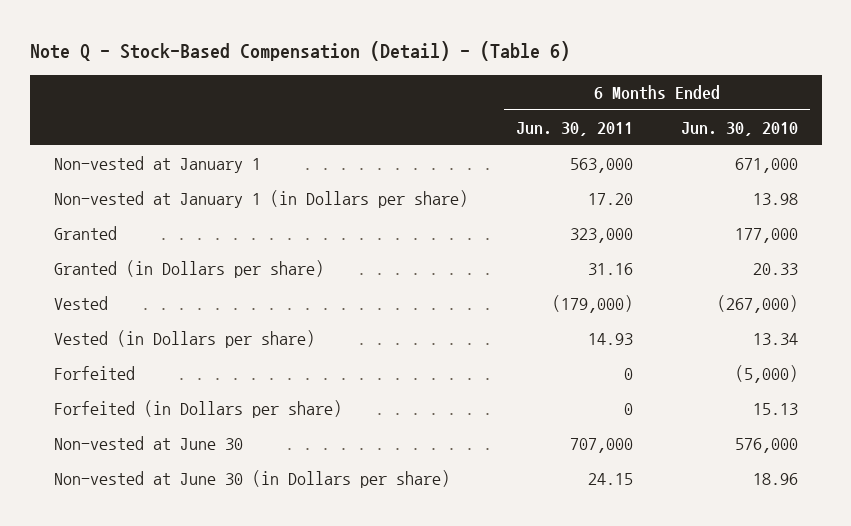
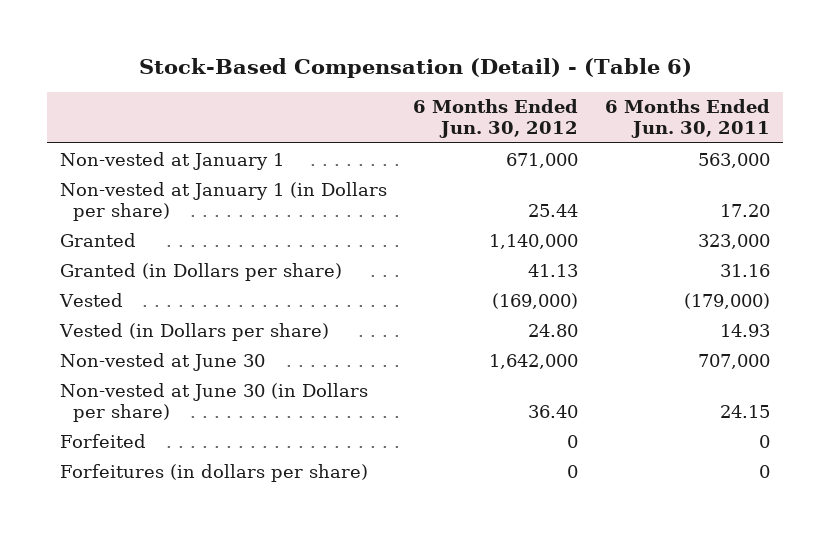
- Note Q - Stock-Based Compensation (Detail) - (Table 6)
+ Stock-Based Compensation (Detail) - (Table 6)
- | 6 Months Ended Jun. 30, 2011 | 6 Months Ended Jun. 30, 2010
+ | 6 Months Ended Jun. 30, 2012 | 6 Months Ended Jun. 30, 2011
- Forfeited (in Dollars per share) | 0 | 15.13
moved down: Forfeited | 0 | 0
+ Forfeitures (in dollars per share) | 0 | 0

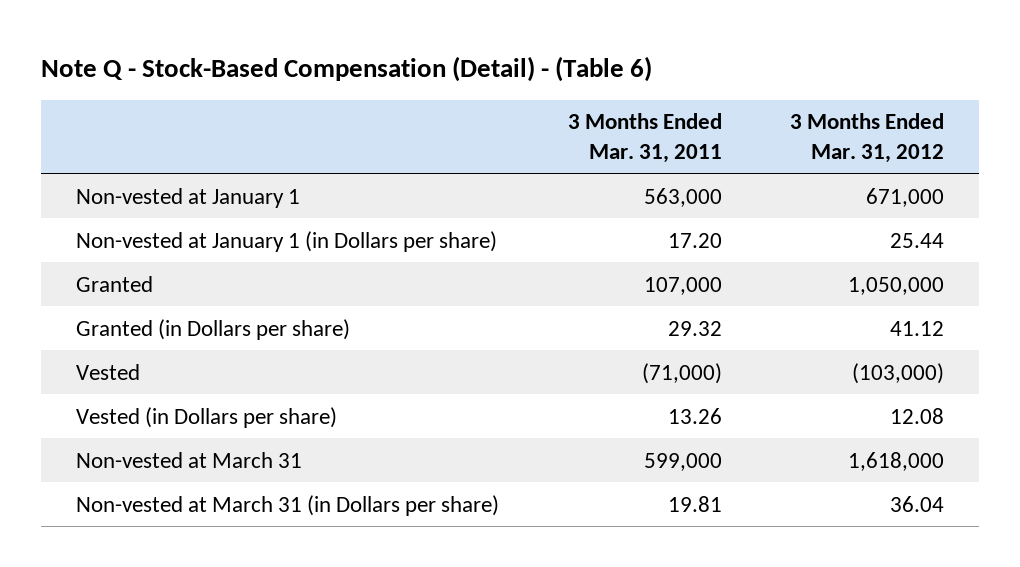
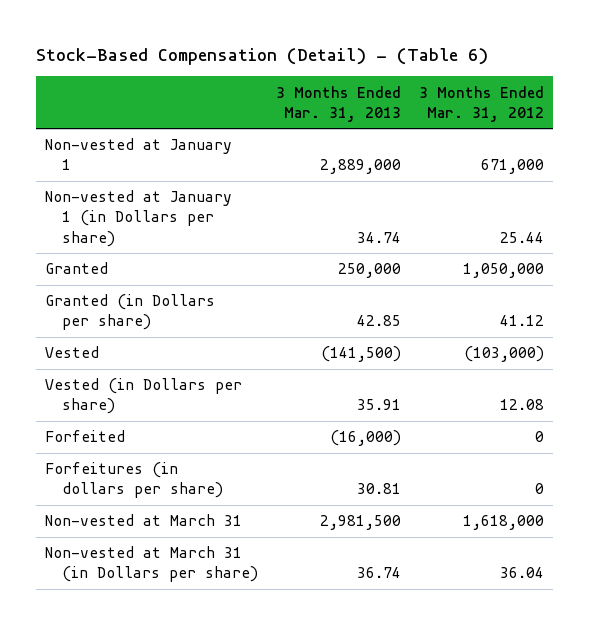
- Note Q - Stock-Based Compensation (Detail) - (Table 6)
+ Stock-Based Compensation (Detail) - (Table 6)
- | 3 Months Ended Mar. 31, 2011 | 3 Months Ended Mar. 31, 2012
+ | 3 Months Ended Mar. 31, 2013 | 3 Months Ended Mar. 31, 2012
+ Forfeited | (16,000) | 0
+ Forfeitures (in dollars per share) | 30.81 | 0

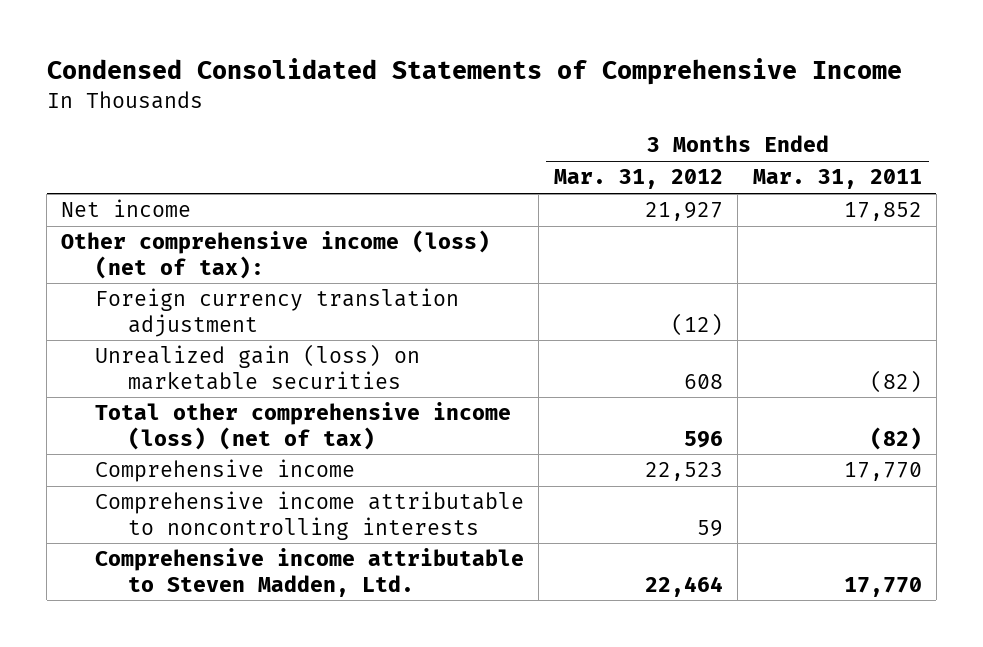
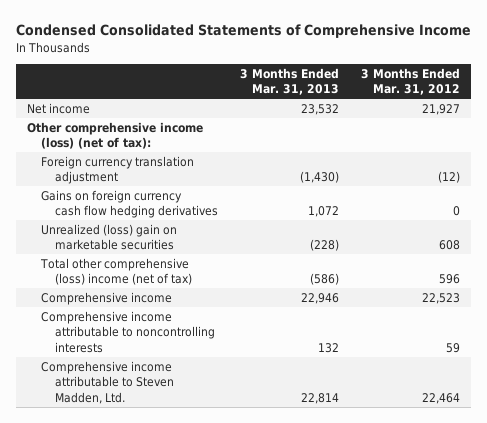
- | 3 Months Ended Mar. 31, 2012 | 3 Months Ended Mar. 31, 2011
+ | 3 Months Ended Mar. 31, 2013 | 3 Months Ended Mar. 31, 2012
- Unrealized gain (loss) on marketable securities | 608 | (82)
- Total other comprehensive income (loss) (net of tax) | 596 | (82)
+ Gains on foreign currency cash flow hedging derivatives | 1,072 | 0
+ Unrealized (loss) gain on marketable securities | (228) | 608
+ Total other comprehensive (loss) income (net of tax) | (586) | 596

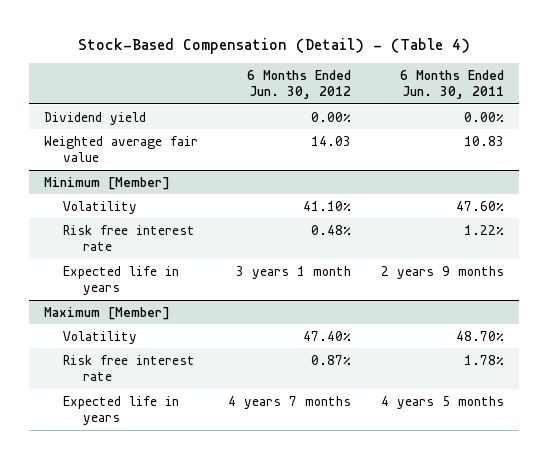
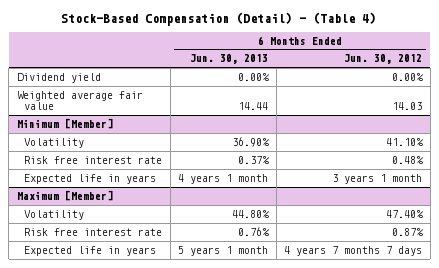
- | 6 Months Ended Jun. 30, 2012 | 6 Months Ended Jun. 30, 2011
+ | 6 Months Ended Jun. 30, 2013 | 6 Months Ended Jun. 30, 2012
@ Maximum [Member]
- Expected life in years | 4 years 7 months | 4 years 5 months
+ Expected life in years | 5 years 1 month | 4 years 7 months 7 days

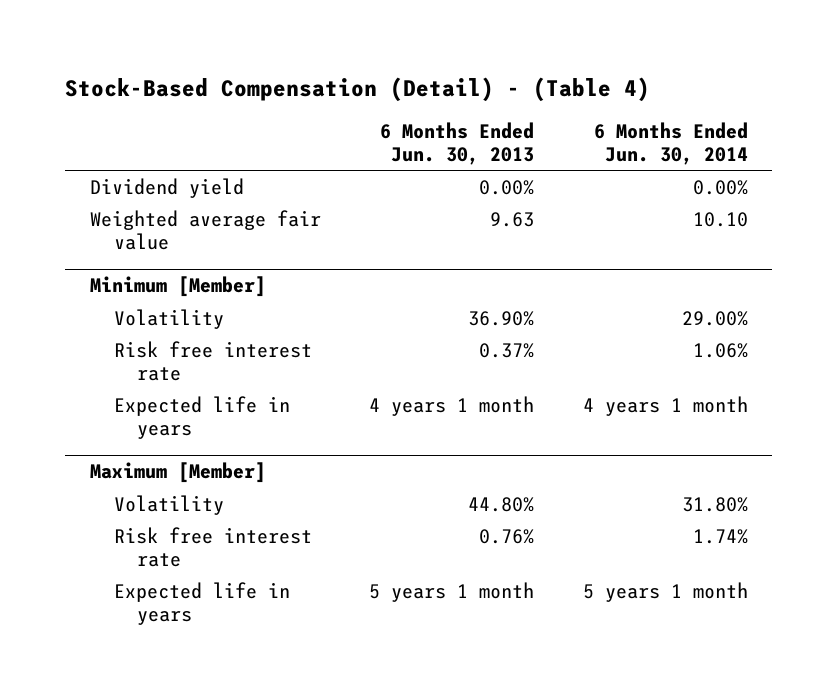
- | 6 Months Ended Jun. 30, 2013 | 6 Months Ended Jun. 30, 2012
+ | 6 Months Ended Jun. 30, 2013 | 6 Months Ended Jun. 30, 2014
- Weighted average fair value | 14.44 | 14.03
+ Weighted average fair value | 9.63 | 10.10

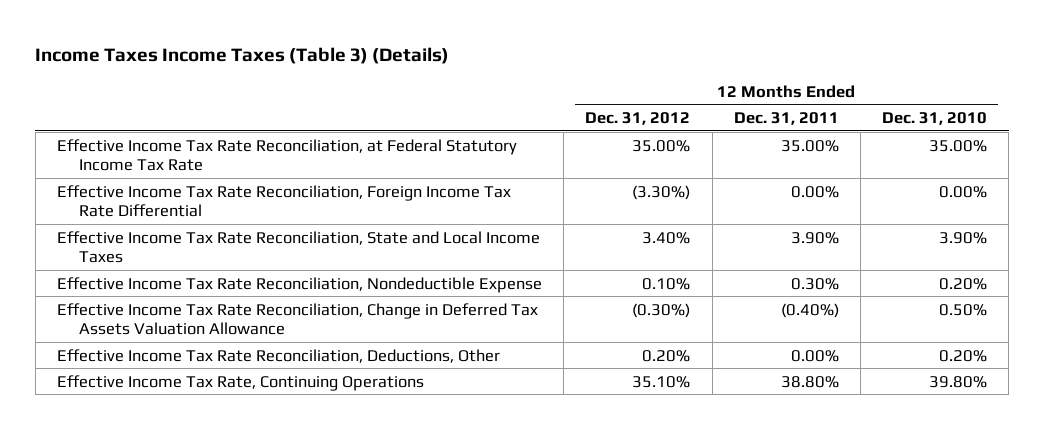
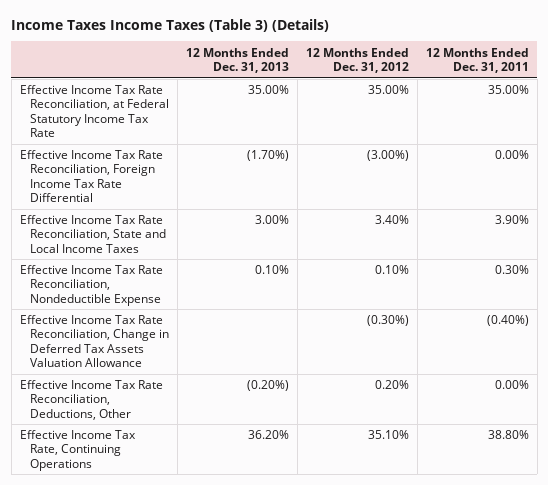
- | 12 Months Ended Dec. 31, 2012 | 12 Months Ended Dec. 31, 2011 | 12 Months Ended Dec. 31, 2010
+ | 12 Months Ended Dec. 31, 2013 | 12 Months Ended Dec. 31, 2012 | 12 Months Ended Dec. 31, 2011
- Effective Income Tax Rate Reconciliation, Foreign Income Tax Rate Differential | (3.30%) | 0.00% | 0.00%
+ Effective Income Tax Rate Reconciliation, Foreign Income Tax Rate Differential | (1.70%) | (3.00%) | 0.00%

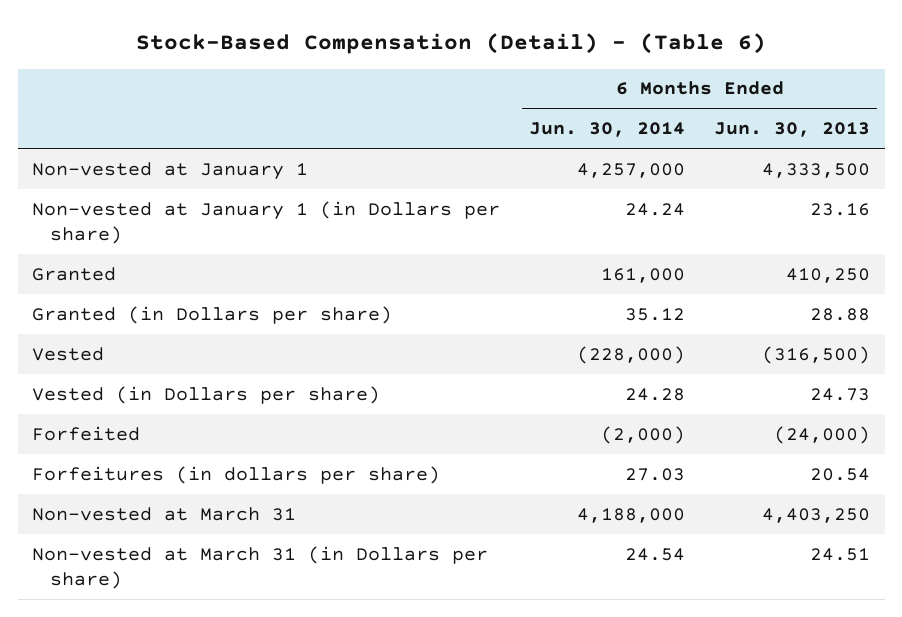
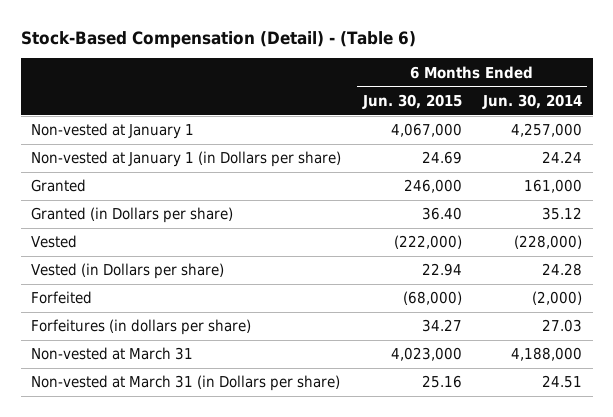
- | 6 Months Ended Jun. 30, 2014 | 6 Months Ended Jun. 30, 2013
+ | 6 Months Ended Jun. 30, 2015 | 6 Months Ended Jun. 30, 2014
- Non-vested at March 31 (in Dollars per share) | 24.54 | 24.51
+ Non-vested at March 31 (in Dollars per share) | 25.16 | 24.51

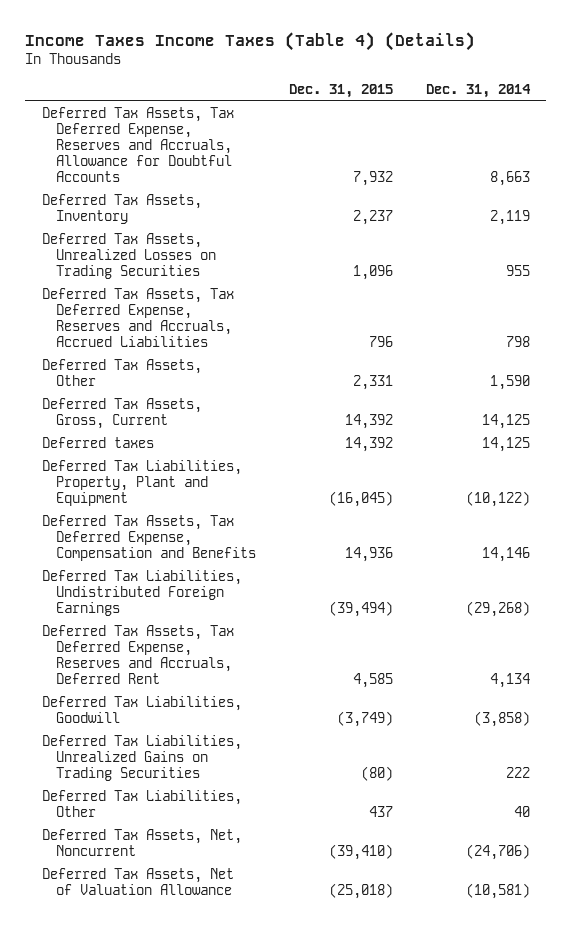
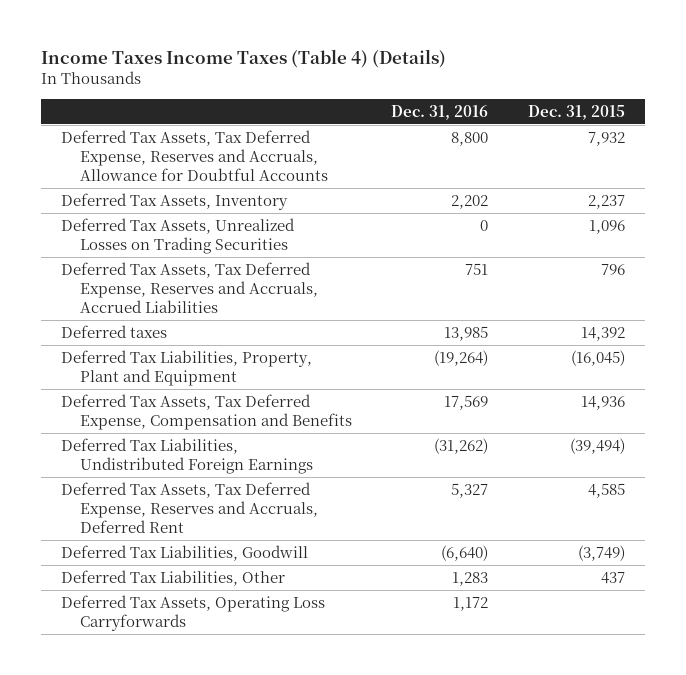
- | Dec. 31, 2015 | Dec. 31, 2014
+ | Dec. 31, 2016 | Dec. 31, 2015
- Deferred Tax Assets, Other | 2,331 | 1,590
- Deferred Tax Assets, Gross, Current | 14,392 | 14,125
- Deferred Tax Liabilities, Unrealized Gains on Trading Securities | (80) | 222
- Deferred Tax Assets, Net, Noncurrent | (39,410) | (24,706)
- Deferred Tax Assets, Net of Valuation Allowance | (25,018) | (10,581)
+ Deferred Tax Assets, Operating Loss Carryforwards | 1,172 |

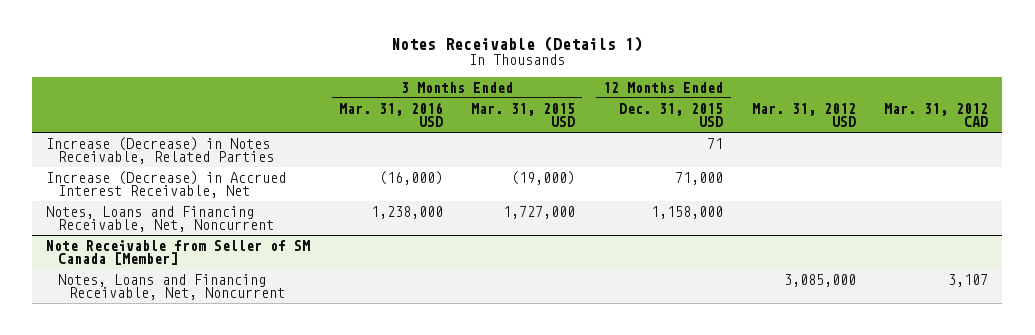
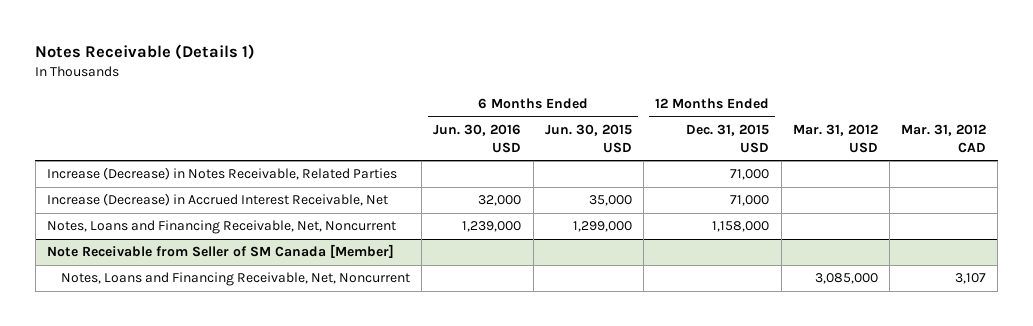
- | 3 Months Ended Mar. 31, 2016 USD | 3 Months Ended Mar. 31, 2015 USD | 12 Months Ended Dec. 31, 2015 USD | Mar. 31, 2012 USD | Mar. 31, 2012 CAD
+ | 6 Months Ended Jun. 30, 2016 USD | 6 Months Ended Jun. 30, 2015 USD | 12 Months Ended Dec. 31, 2015 USD | Mar. 31, 2012 USD | Mar. 31, 2012 CAD
- Increase (Decrease) in Notes Receivable, Related Parties | | | 71 | |
+ Increase (Decrease) in Notes Receivable, Related Parties | | | 71,000 | |

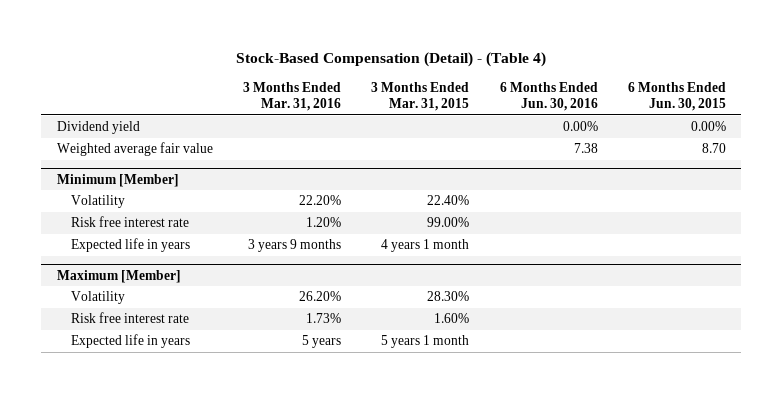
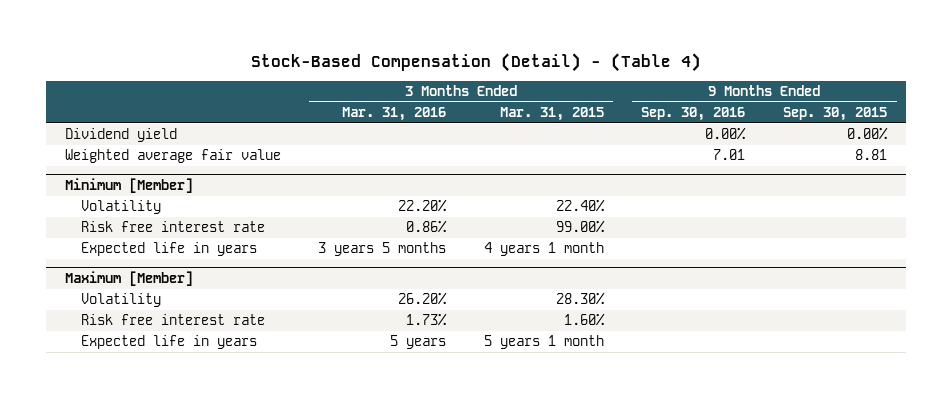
- | 3 Months Ended Mar. 31, 2016 | 3 Months Ended Mar. 31, 2015 | 6 Months Ended Jun. 30, 2016 | 6 Months Ended Jun. 30, 2015
+ | 3 Months Ended Mar. 31, 2016 | 3 Months Ended Mar. 31, 2015 | 9 Months Ended Sep. 30, 2016 | 9 Months Ended Sep. 30, 2015
@ Minimum [Member]
- Risk free interest rate | 1.20% | 99.00% | |
- Expected life in years | 3 years 9 months | 4 years 1 month | |
+ Risk free interest rate | 0.86% | 99.00% | |
+ Expected life in years | 3 years 5 months | 4 years 1 month | |

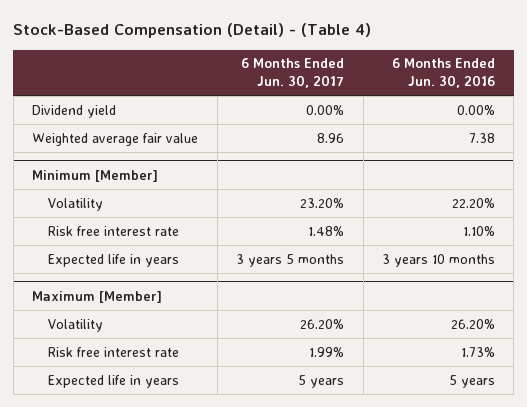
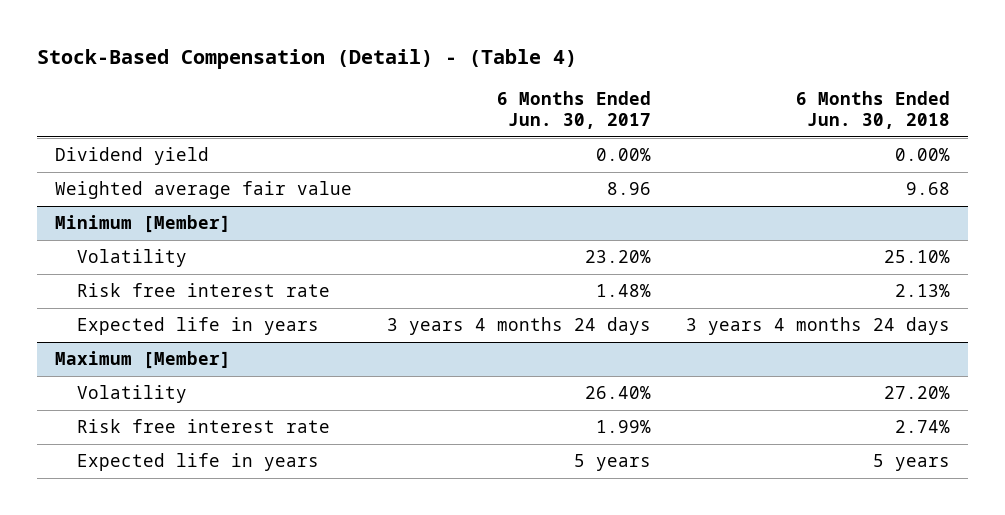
- | 6 Months Ended Jun. 30, 2017 | 6 Months Ended Jun. 30, 2016
+ | 6 Months Ended Jun. 30, 2017 | 6 Months Ended Jun. 30, 2018
@ Minimum [Member]
- Expected life in years | 3 years 5 months | 3 years 10 months
+ Expected life in years | 3 years 4 months 24 days | 3 years 4 months 24 days
@ Maximum [Member]
- Volatility | 26.20% | 26.20%
+ Volatility | 26.40% | 27.20%

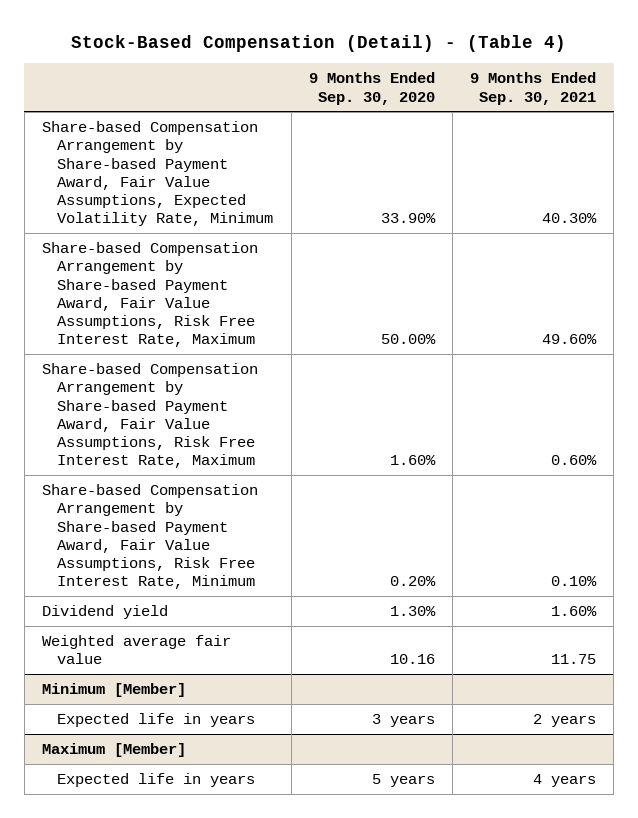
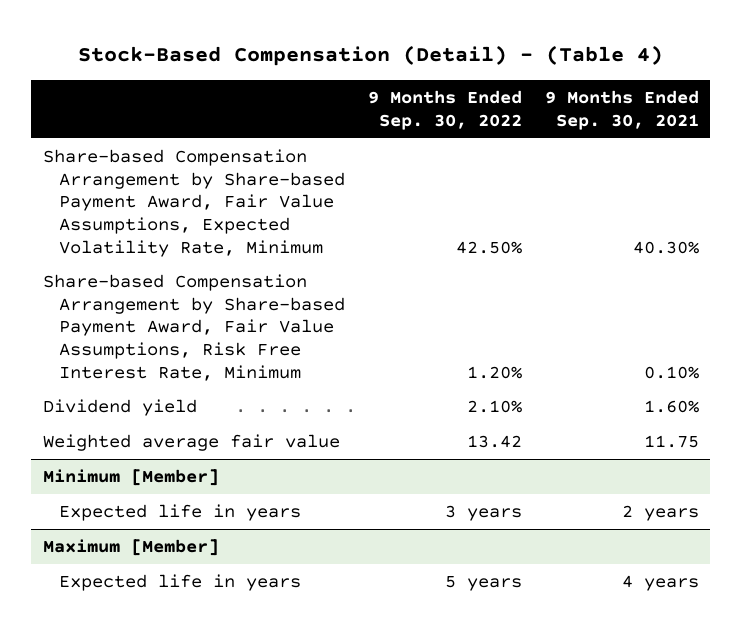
- | 9 Months Ended Sep. 30, 2020 | 9 Months Ended Sep. 30, 2021
+ | 9 Months Ended Sep. 30, 2022 | 9 Months Ended Sep. 30, 2021
- Share-based Compensation Arrangement by Share-based Payment Award, Fair Value Assumptions, Risk Free Interest Rate, Maximum | 50.00% | 49.60%
- Share-based Compensation Arrangement by Share-based Payment Award, Fair Value Assumptions, Risk Free Interest Rate, Maximum | 1.60% | 0.60%

